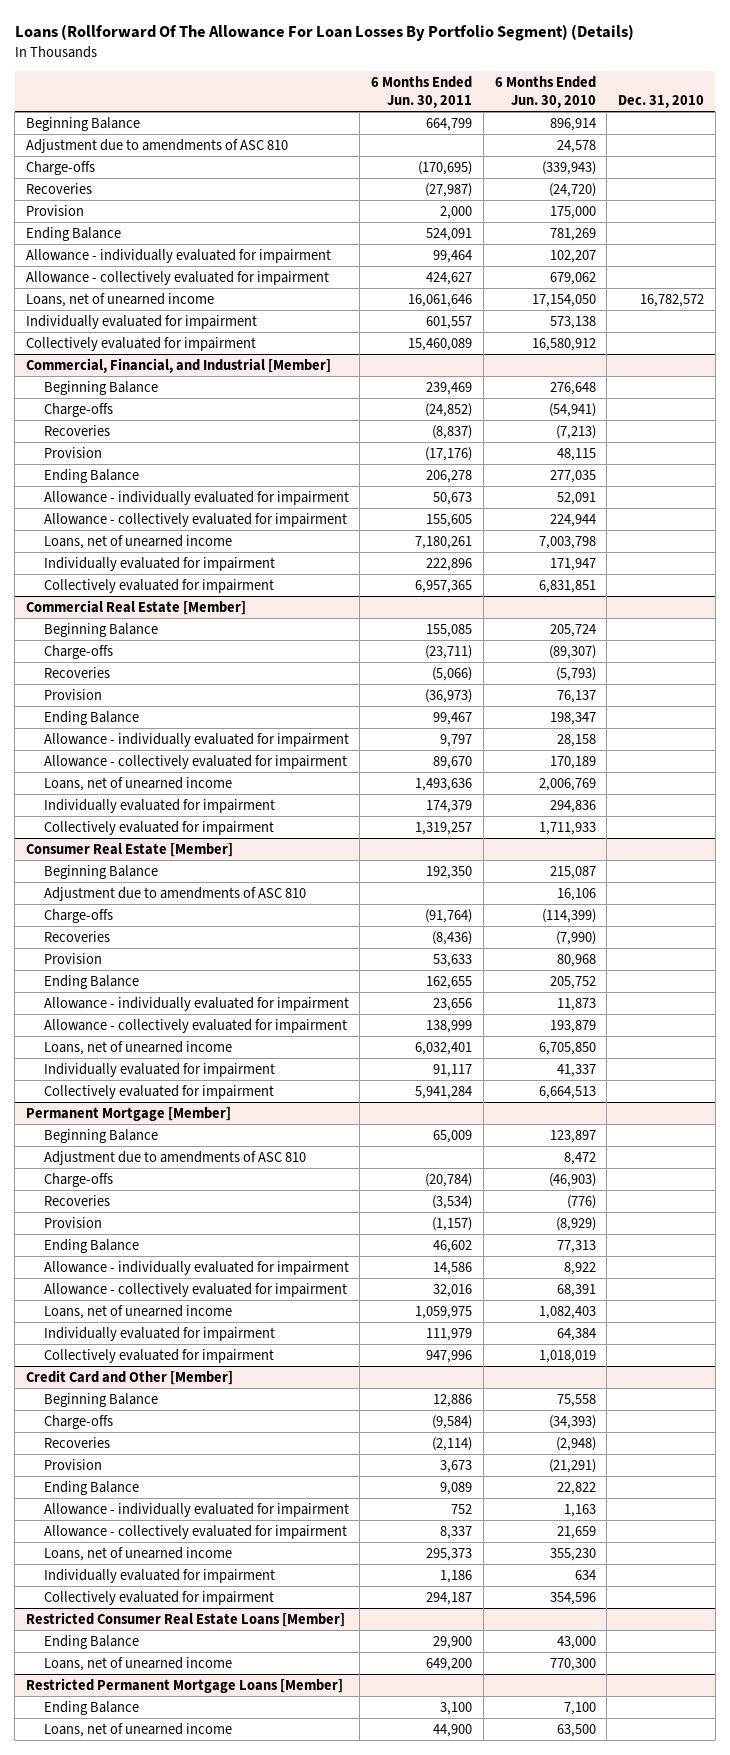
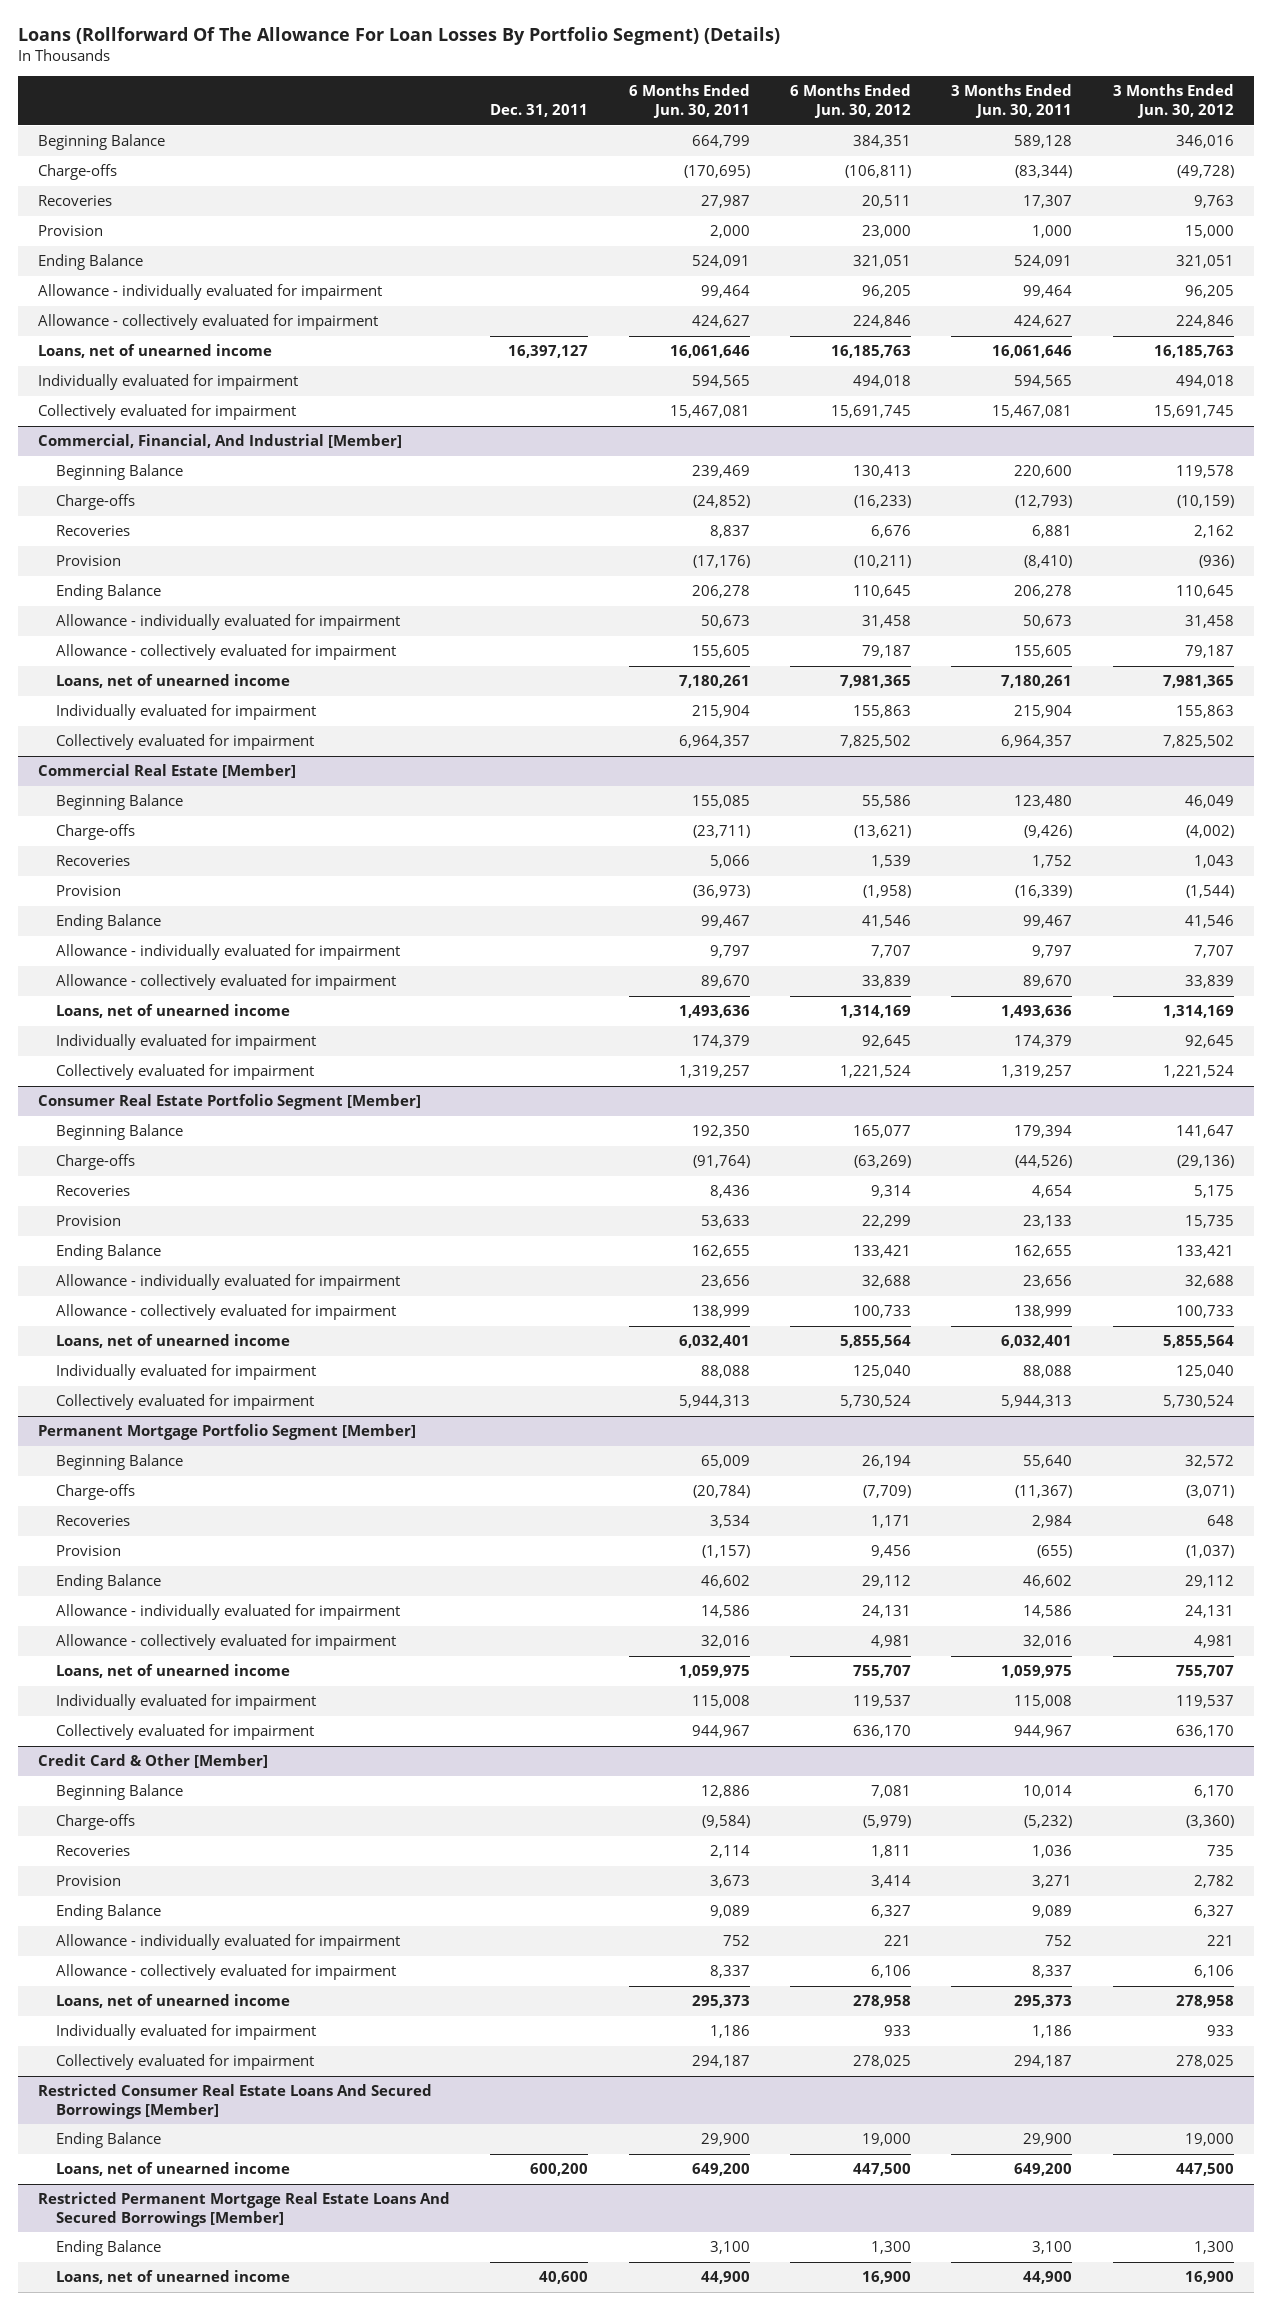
- | 6 Months Ended Jun. 30, 2011 | 6 Months Ended Jun. 30, 2010 | Dec. 31, 2010
+ | Dec. 31, 2011 | 6 Months Ended Jun. 30, 2011 | 6 Months Ended Jun. 30, 2012 | 3 Months Ended Jun. 30, 2011 | 3 Months Ended Jun. 30, 2012
- Adjustment due to amendments of ASC 810 | | 24,578 |
- Recoveries | (27,987) | (24,720) |
+ Recoveries | | 27,987 | 20,511 | 17,307 | 9,763
- Individually evaluated for impairment | 601,557 | 573,138 |
- Collectively evaluated for impairment | 15,460,089 | 16,580,912 |
- Commercial, Financial, and Industrial [Member]
+ Individually evaluated for impairment | | 594,565 | 494,018 | 594,565 | 494,018
+ Collectively evaluated for impairment | | 15,467,081 | 15,691,745 | 15,467,081 | 15,691,745
+ Commercial, Financial, And Industrial [Member]
- Recoveries | (8,837) | (7,213) |
+ Recoveries | | 8,837 | 6,676 | 6,881 | 2,162
- Individually evaluated for impairment | 222,896 | 171,947 |
- Collectively evaluated for impairment | 6,957,365 | 6,831,851 |
+ Individually evaluated for impairment | | 215,904 | 155,863 | 215,904 | 155,863
+ Collectively evaluated for impairment | | 6,964,357 | 7,825,502 | 6,964,357 | 7,825,502
@ Commercial Real Estate [Member]
- Recoveries | (5,066) | (5,793) |
+ Recoveries | | 5,066 | 1,539 | 1,752 | 1,043
- Consumer Real Estate [Member]
+ Consumer Real Estate Portfolio Segment [Member]
- Adjustment due to amendments of ASC 810 | | 16,106 |
- Recoveries | (8,436) | (7,990) |
+ Recoveries | | 8,436 | 9,314 | 4,654 | 5,175
- Individually evaluated for impairment | 91,117 | 41,337 |
- Collectively evaluated for impairment | 5,941,284 | 6,664,513 |
- Permanent Mortgage [Member]
+ Individually evaluated for impairment | | 88,088 | 125,040 | 88,088 | 125,040
+ Collectively evaluated for impairment | | 5,944,313 | 5,730,524 | 5,944,313 | 5,730,524
+ Permanent Mortgage Portfolio Segment [Member]
- Adjustment due to amendments of ASC 810 | | 8,472 |
- Recoveries | (3,534) | (776) |
+ Recoveries | | 3,534 | 1,171 | 2,984 | 648
- Individually evaluated for impairment | 111,979 | 64,384 |
- Collectively evaluated for impairment | 947,996 | 1,018,019 |
- Credit Card and Other [Member]
+ Individually evaluated for impairment | | 115,008 | 119,537 | 115,008 | 119,537
+ Collectively evaluated for impairment | | 944,967 | 636,170 | 944,967 | 636,170
+ Credit Card & Other [Member]
- Recoveries | (2,114) | (2,948) |
+ Recoveries | | 2,114 | 1,811 | 1,036 | 735
- Restricted Consumer Real Estate Loans [Member]
+ Restricted Consumer Real Estate Loans And Secured Borrowings [Member]
- Restricted Permanent Mortgage Loans [Member]
+ Restricted Permanent Mortgage Real Estate Loans And Secured Borrowings [Member]

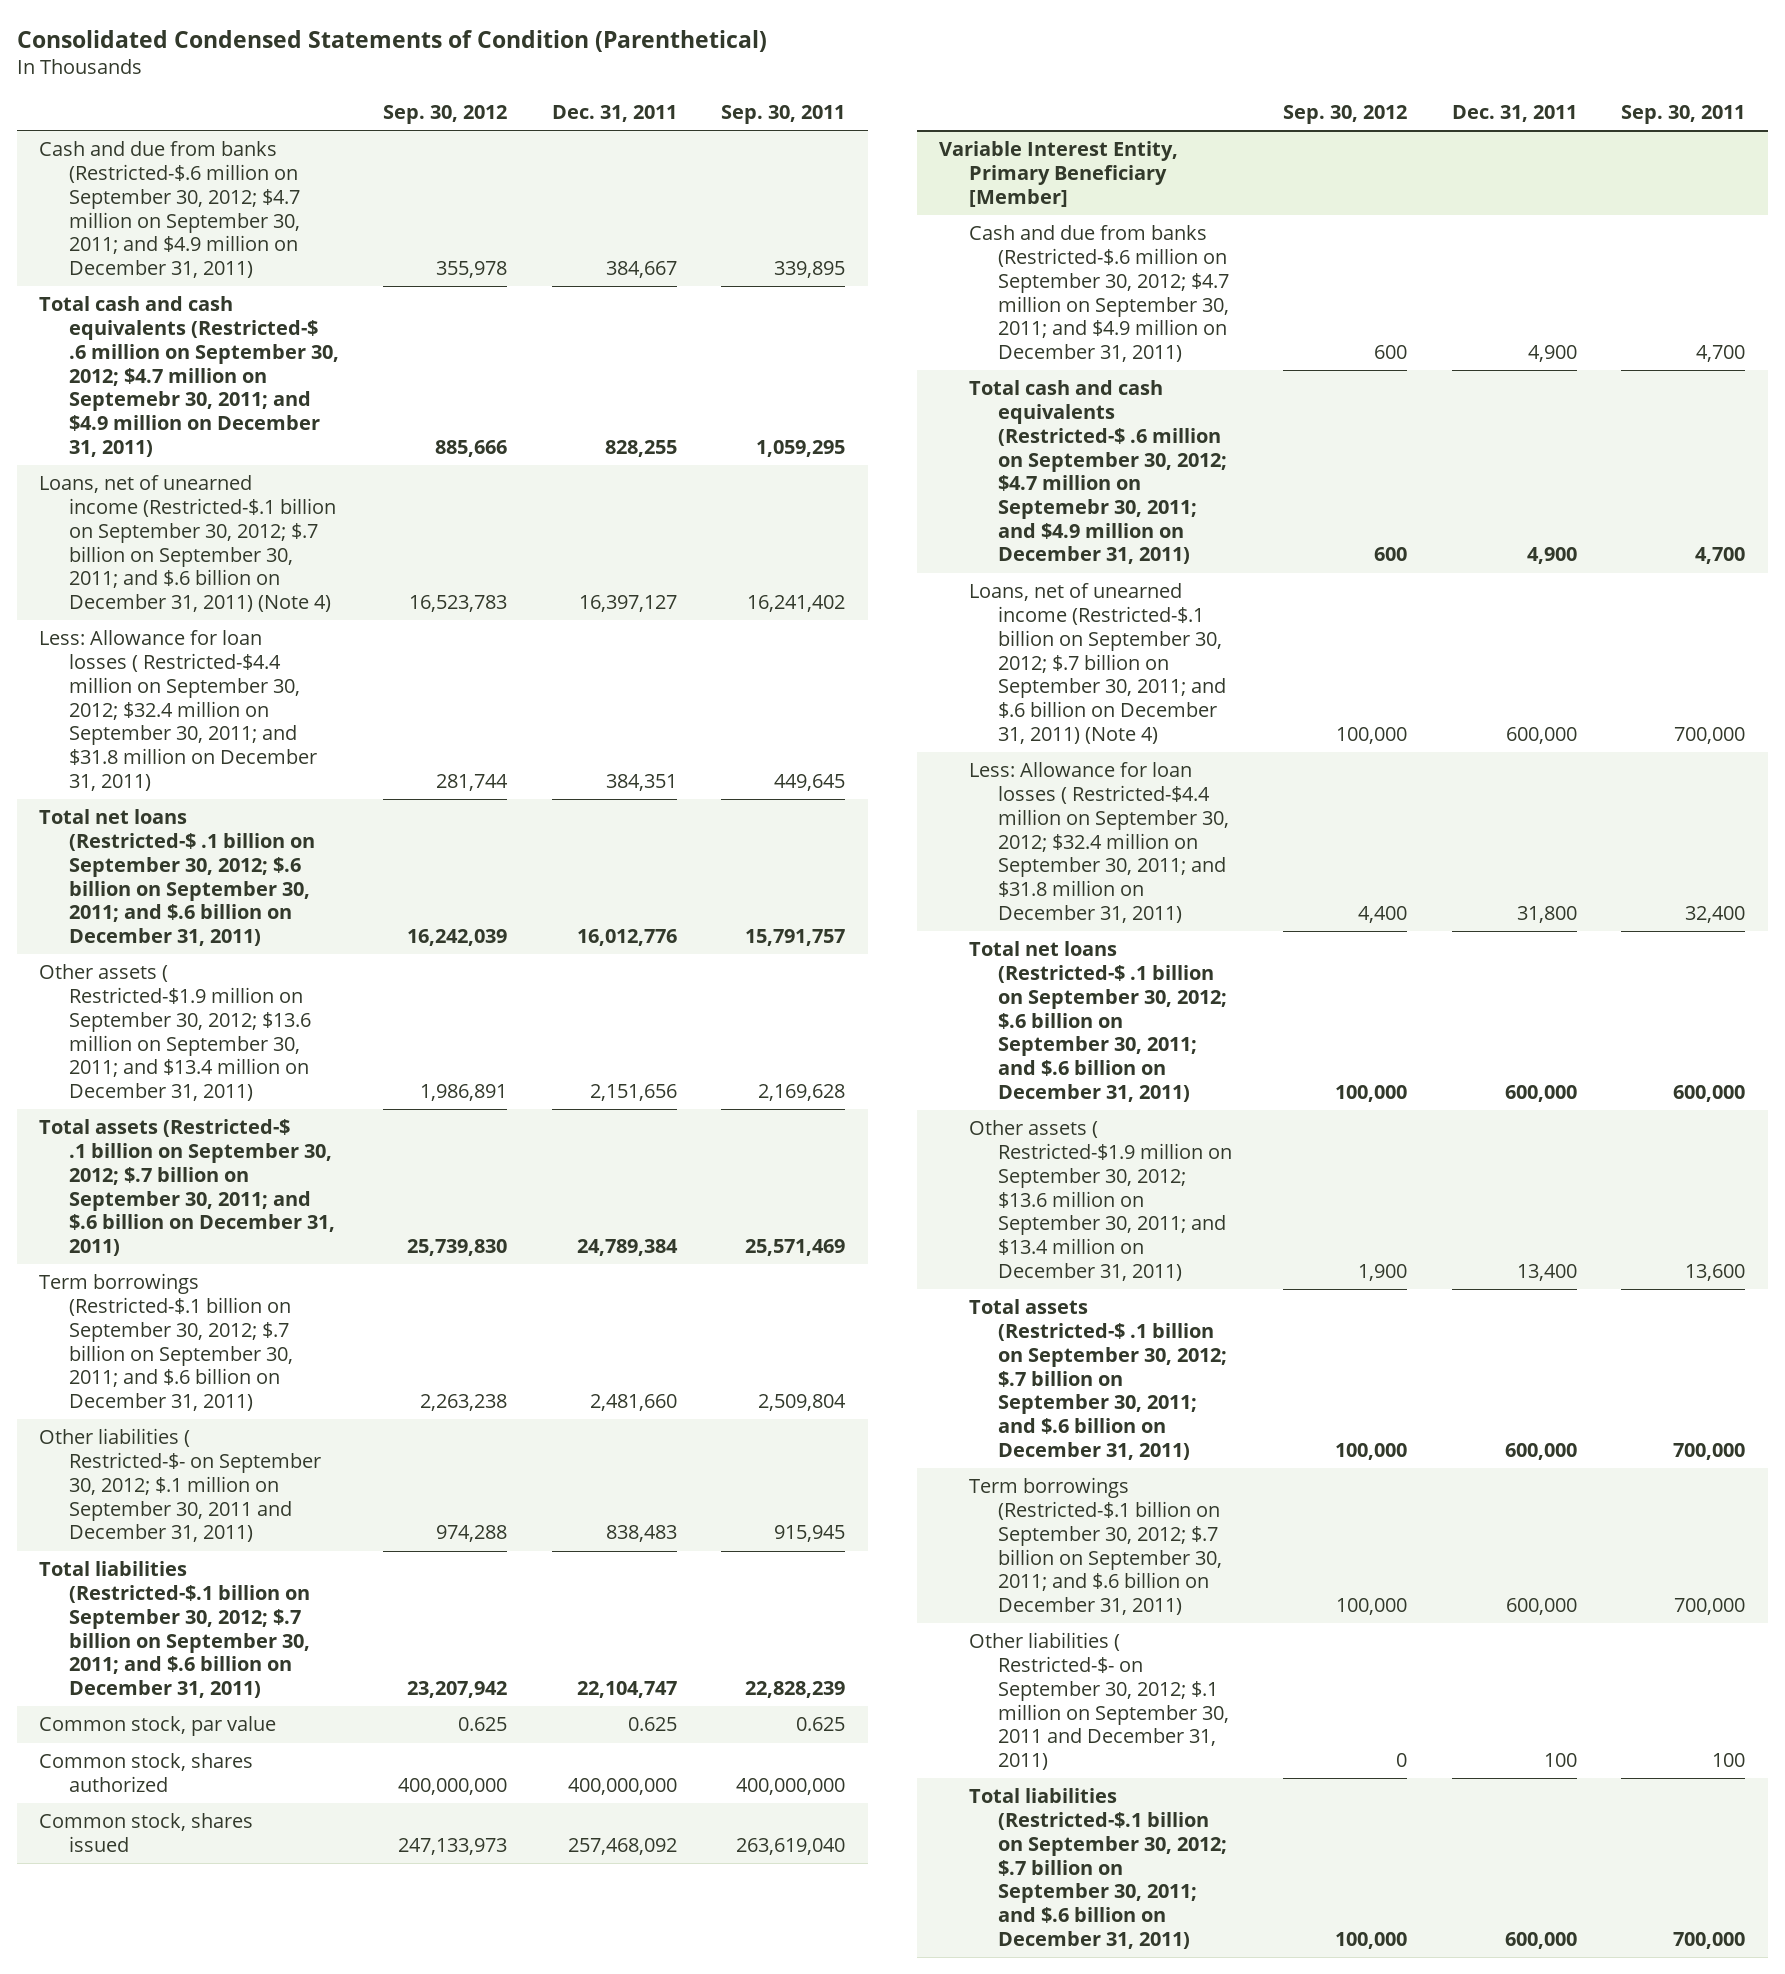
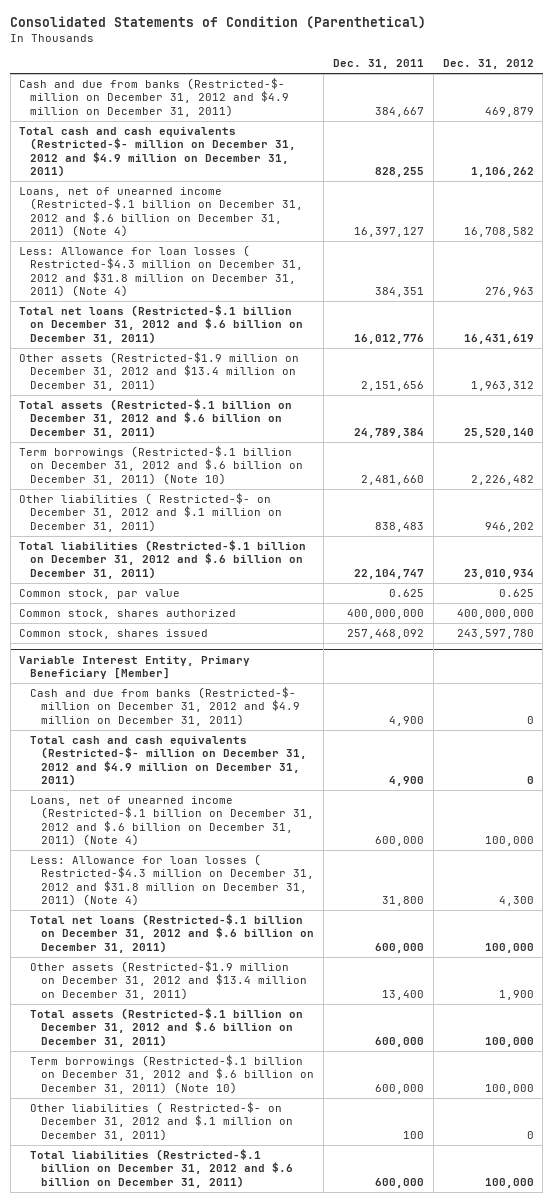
- Consolidated Condensed Statements of Condition (Parenthetical)
+ Consolidated Statements of Condition (Parenthetical)
- | Sep. 30, 2012 | Dec. 31, 2011 | Sep. 30, 2011
+ | Dec. 31, 2011 | Dec. 31, 2012
- Cash and due from banks (Restricted-$.6 million on September 30, 2012; $4.7 million on September 30, 2011; and $4.9 million on December 31, 2011) | 355,978 | 384,667 | 339,895
- Total cash and cash equivalents (Restricted-$ .6 million on September 30, 2012; $4.7 million on Septemebr 30, 2011; and $4.9 million on December 31, 2011) | 885,666 | 828,255 | 1,059,295
- Loans, net of unearned income (Restricted-$.1 billion on September 30, 2012; $.7 billion on September 30, 2011; and $.6 billion on December 31, 2011) (Note 4) | 16,523,783 | 16,397,127 | 16,241,402
- Less: Allowance for loan losses ( Restricted-$4.4 million on September 30, 2012; $32.4 million on September 30, 2011; and $31.8 million on December 31, 2011) | 281,744 | 384,351 | 449,645
- Total net loans (Restricted-$ .1 billion on September 30, 2012; $.6 billion on September 30, 2011; and $.6 billion on December 31, 2011) | 16,242,039 | 16,012,776 | 15,791,757
- Other assets ( Restricted-$1.9 million on September 30, 2012; $13.6 million on September 30, 2011; and $13.4 million on December 31, 2011) | 1,986,891 | 2,151,656 | 2,169,628
- Total assets (Restricted-$ .1 billion on September 30, 2012; $.7 billion on September 30, 2011; and $.6 billion on December 31, 2011) | 25,739,830 | 24,789,384 | 25,571,469
- Term borrowings (Restricted-$.1 billion on September 30, 2012; $.7 billion on September 30, 2011; and $.6 billion on December 31, 2011) | 2,263,238 | 2,481,660 | 2,509,804
- Other liabilities ( Restricted-$- on September 30, 2012; $.1 million on September 30, 2011 and December 31, 2011) | 974,288 | 838,483 | 915,945
- Total liabilities (Restricted-$.1 billion on September 30, 2012; $.7 billion on September 30, 2011; and $.6 billion on December 31, 2011) | 23,207,942 | 22,104,747 | 22,828,239
+ Cash and due from banks (Restricted-$- million on December 31, 2012 and $4.9 million on December 31, 2011) | 384,667 | 469,879
+ Total cash and cash equivalents (Restricted-$- million on December 31, 2012 and $4.9 million on December 31, 2011) | 828,255 | 1,106,262
+ Loans, net of unearned income (Restricted-$.1 billion on December 31, 2012 and $.6 billion on December 31, 2011) (Note 4) | 16,397,127 | 16,708,582
+ Less: Allowance for loan losses ( Restricted-$4.3 million on December 31, 2012 and $31.8 million on December 31, 2011) (Note 4) | 384,351 | 276,963
+ Total net loans (Restricted-$.1 billion on December 31, 2012 and $.6 billion on December 31, 2011) | 16,012,776 | 16,431,619
+ Other assets (Restricted-$1.9 million on December 31, 2012 and $13.4 million on December 31, 2011) | 2,151,656 | 1,963,312
+ Total assets (Restricted-$.1 billion on December 31, 2012 and $.6 billion on December 31, 2011) | 24,789,384 | 25,520,140
+ Term borrowings (Restricted-$.1 billion on December 31, 2012 and $.6 billion on December 31, 2011) (Note 10) | 2,481,660 | 2,226,482
+ Other liabilities ( Restricted-$- on December 31, 2012 and $.1 million on December 31, 2011) | 838,483 | 946,202
+ Total liabilities (Restricted-$.1 billion on December 31, 2012 and $.6 billion on December 31, 2011) | 22,104,747 | 23,010,934
@ Variable Interest Entity, Primary Beneficiary [Member]
- Cash and due from banks (Restricted-$.6 million on September 30, 2012; $4.7 million on September 30, 2011; and $4.9 million on December 31, 2011) | 600 | 4,900 | 4,700
- Total cash and cash equivalents (Restricted-$ .6 million on September 30, 2012; $4.7 million on Septemebr 30, 2011; and $4.9 million on December 31, 2011) | 600 | 4,900 | 4,700
- Loans, net of unearned income (Restricted-$.1 billion on September 30, 2012; $.7 billion on September 30, 2011; and $.6 billion on December 31, 2011) (Note 4) | 100,000 | 600,000 | 700,000
- Less: Allowance for loan losses ( Restricted-$4.4 million on September 30, 2012; $32.4 million on September 30, 2011; and $31.8 million on December 31, 2011) | 4,400 | 31,800 | 32,400
- Total net loans (Restricted-$ .1 billion on September 30, 2012; $.6 billion on September 30, 2011; and $.6 billion on December 31, 2011) | 100,000 | 600,000 | 600,000
- Other assets ( Restricted-$1.9 million on September 30, 2012; $13.6 million on September 30, 2011; and $13.4 million on December 31, 2011) | 1,900 | 13,400 | 13,600
- Total assets (Restricted-$ .1 billion on September 30, 2012; $.7 billion on September 30, 2011; and $.6 billion on December 31, 2011) | 100,000 | 600,000 | 700,000
- Term borrowings (Restricted-$.1 billion on September 30, 2012; $.7 billion on September 30, 2011; and $.6 billion on December 31, 2011) | 100,000 | 600,000 | 700,000
- Other liabilities ( Restricted-$- on September 30, 2012; $.1 million on September 30, 2011 and December 31, 2011) | 0 | 100 | 100
- Total liabilities (Restricted-$.1 billion on September 30, 2012; $.7 billion on September 30, 2011; and $.6 billion on December 31, 2011) | 100,000 | 600,000 | 700,000
+ Cash and due from banks (Restricted-$- million on December 31, 2012 and $4.9 million on December 31, 2011) | 4,900 | 0
+ Total cash and cash equivalents (Restricted-$- million on December 31, 2012 and $4.9 million on December 31, 2011) | 4,900 | 0
+ Loans, net of unearned income (Restricted-$.1 billion on December 31, 2012 and $.6 billion on December 31, 2011) (Note 4) | 600,000 | 100,000
+ Less: Allowance for loan losses ( Restricted-$4.3 million on December 31, 2012 and $31.8 million on December 31, 2011) (Note 4) | 31,800 | 4,300
+ Total net loans (Restricted-$.1 billion on December 31, 2012 and $.6 billion on December 31, 2011) | 600,000 | 100,000
+ Other assets (Restricted-$1.9 million on December 31, 2012 and $13.4 million on December 31, 2011) | 13,400 | 1,900
+ Total assets (Restricted-$.1 billion on December 31, 2012 and $.6 billion on December 31, 2011) | 600,000 | 100,000
+ Term borrowings (Restricted-$.1 billion on December 31, 2012 and $.6 billion on December 31, 2011) (Note 10) | 600,000 | 100,000
+ Other liabilities ( Restricted-$- on December 31, 2012 and $.1 million on December 31, 2011) | 100 | 0
+ Total liabilities (Restricted-$.1 billion on December 31, 2012 and $.6 billion on December 31, 2011) | 600,000 | 100,000

